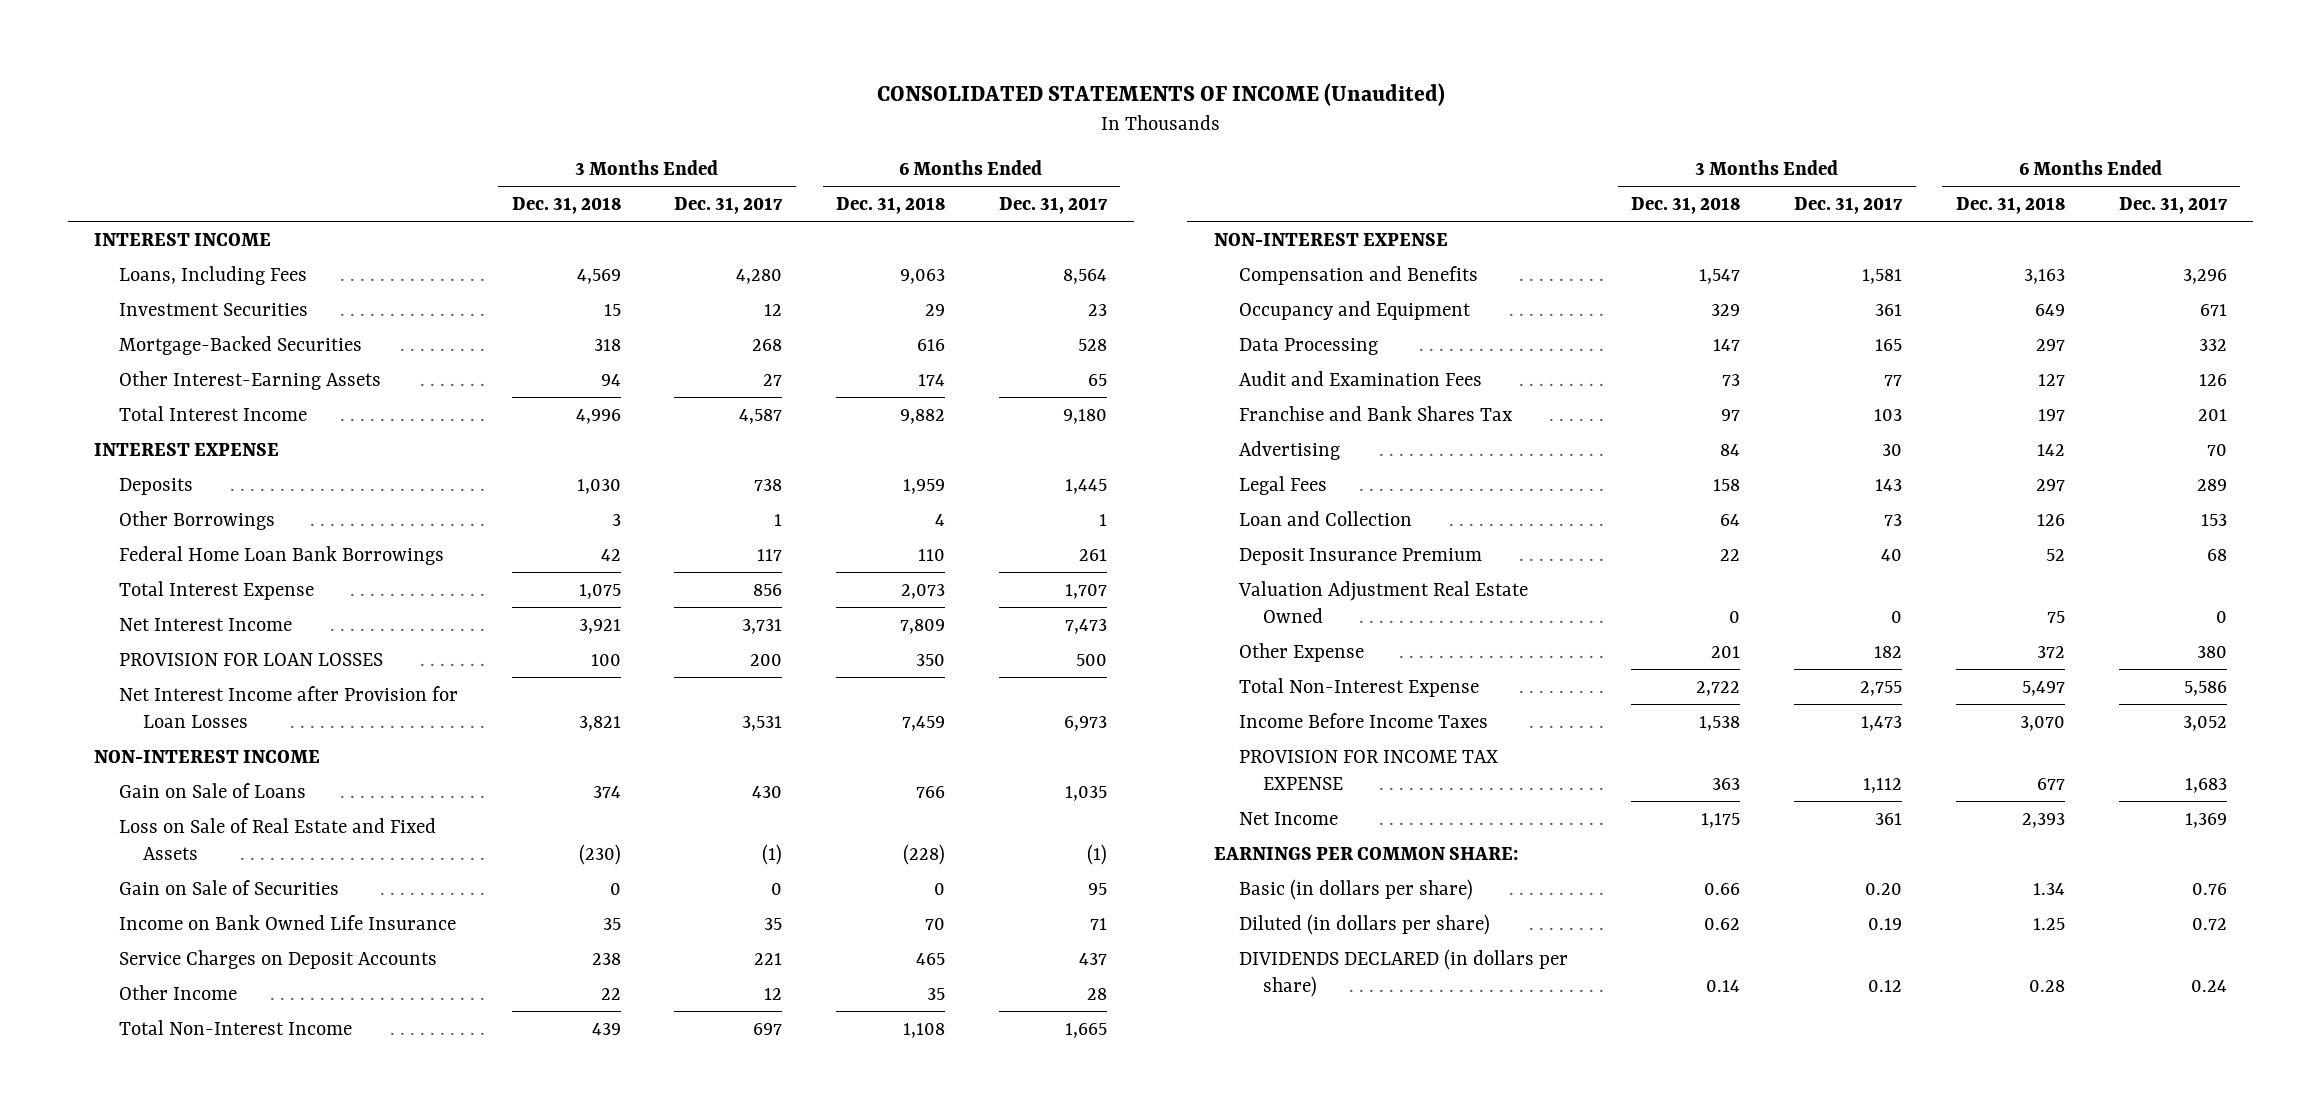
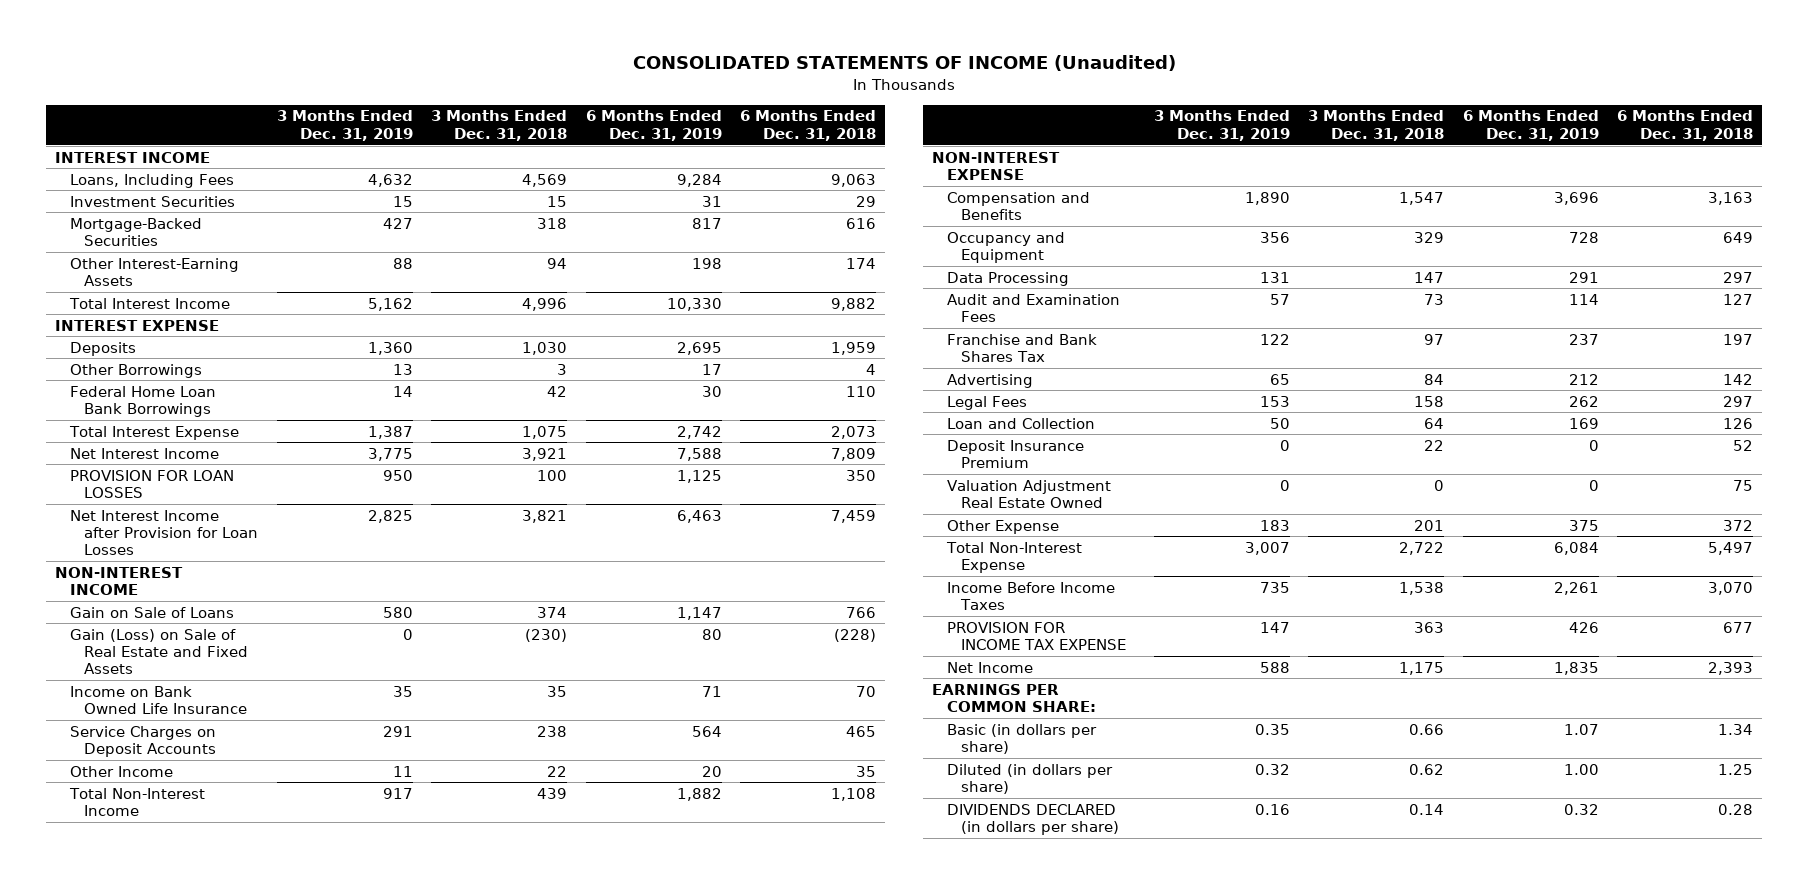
- | 3 Months Ended Dec. 31, 2018 | 3 Months Ended Dec. 31, 2017 | 6 Months Ended Dec. 31, 2018 | 6 Months Ended Dec. 31, 2017
+ | 3 Months Ended Dec. 31, 2019 | 3 Months Ended Dec. 31, 2018 | 6 Months Ended Dec. 31, 2019 | 6 Months Ended Dec. 31, 2018
- Loss on Sale of Real Estate and Fixed Assets | (230) | (1) | (228) | (1)
- Gain on Sale of Securities | 0 | 0 | 0 | 95
+ Gain (Loss) on Sale of Real Estate and Fixed Assets | 0 | (230) | 80 | (228)

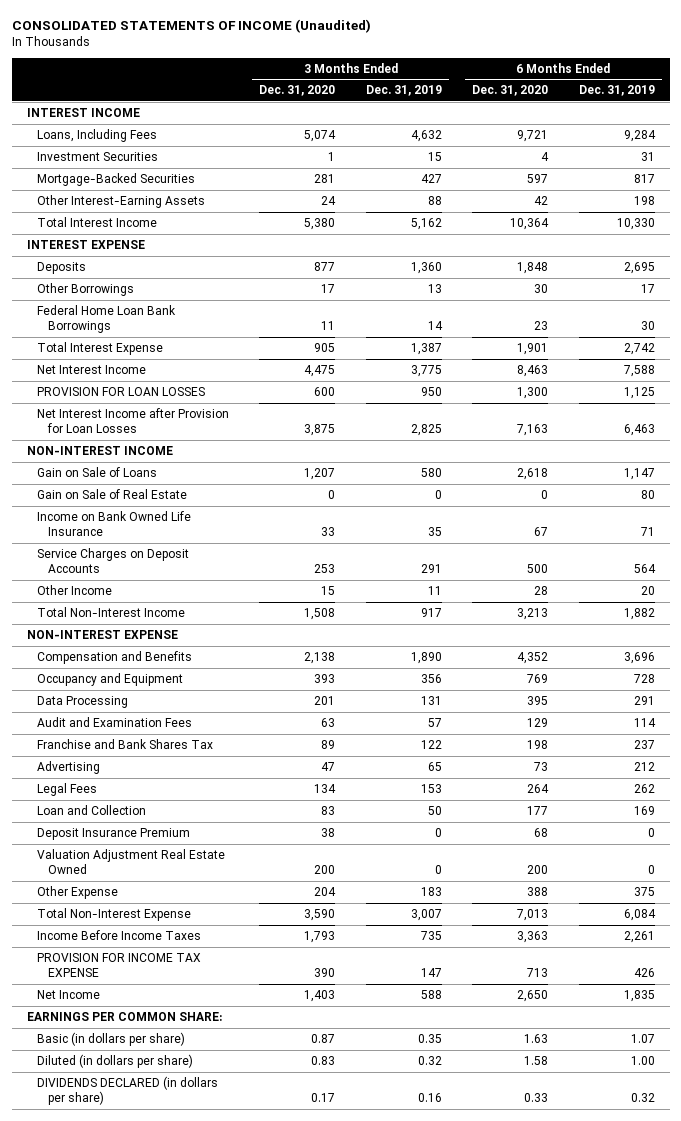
- | 3 Months Ended Dec. 31, 2019 | 3 Months Ended Dec. 31, 2018 | 6 Months Ended Dec. 31, 2019 | 6 Months Ended Dec. 31, 2018
+ | 3 Months Ended Dec. 31, 2020 | 3 Months Ended Dec. 31, 2019 | 6 Months Ended Dec. 31, 2020 | 6 Months Ended Dec. 31, 2019
- Gain (Loss) on Sale of Real Estate and Fixed Assets | 0 | (230) | 80 | (228)
+ Gain on Sale of Real Estate | 0 | 0 | 0 | 80

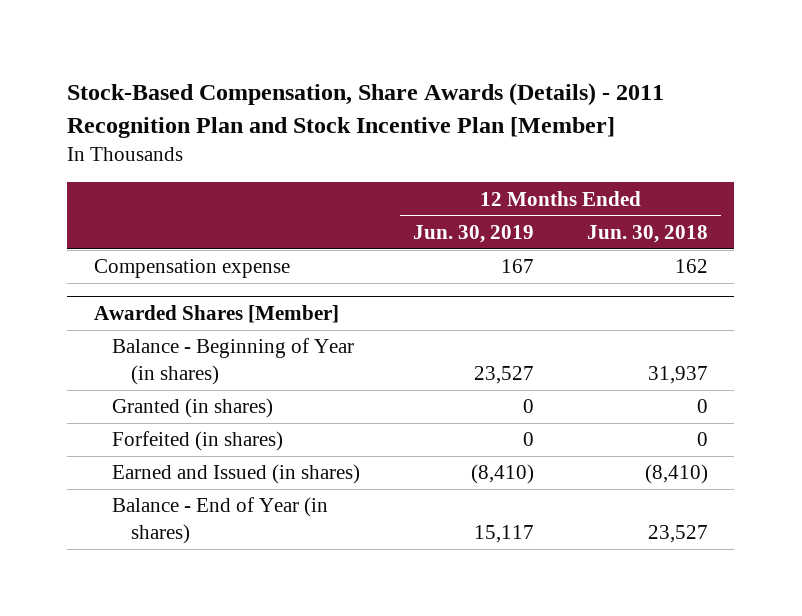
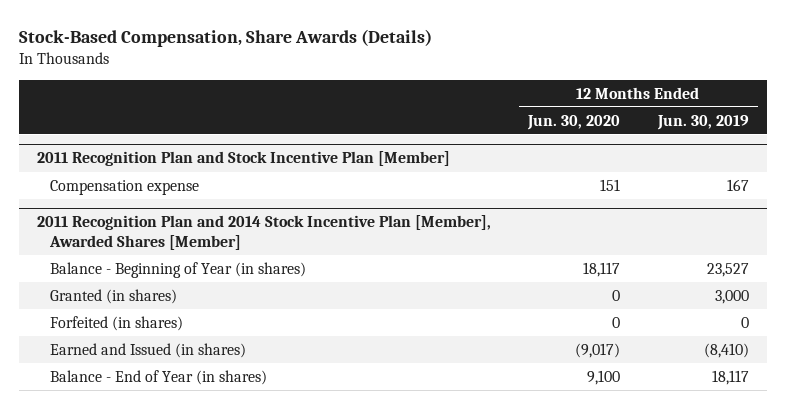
- Stock-Based Compensation, Share Awards (Details) - 2011 Recognition Plan and Stock Incentive Plan [Member]
+ Stock-Based Compensation, Share Awards (Details)
- | 12 Months Ended Jun. 30, 2019 | 12 Months Ended Jun. 30, 2018
+ | 12 Months Ended Jun. 30, 2020 | 12 Months Ended Jun. 30, 2019
+ 2011 Recognition Plan and Stock Incentive Plan [Member]
- Awarded Shares [Member]
+ 2011 Recognition Plan and 2014 Stock Incentive Plan [Member], Awarded Shares [Member]
- Granted (in shares) | 0 | 0
+ Granted (in shares) | 0 | 3,000
- Balance - End of Year (in shares) | 15,117 | 23,527
+ Balance - End of Year (in shares) | 9,100 | 18,117

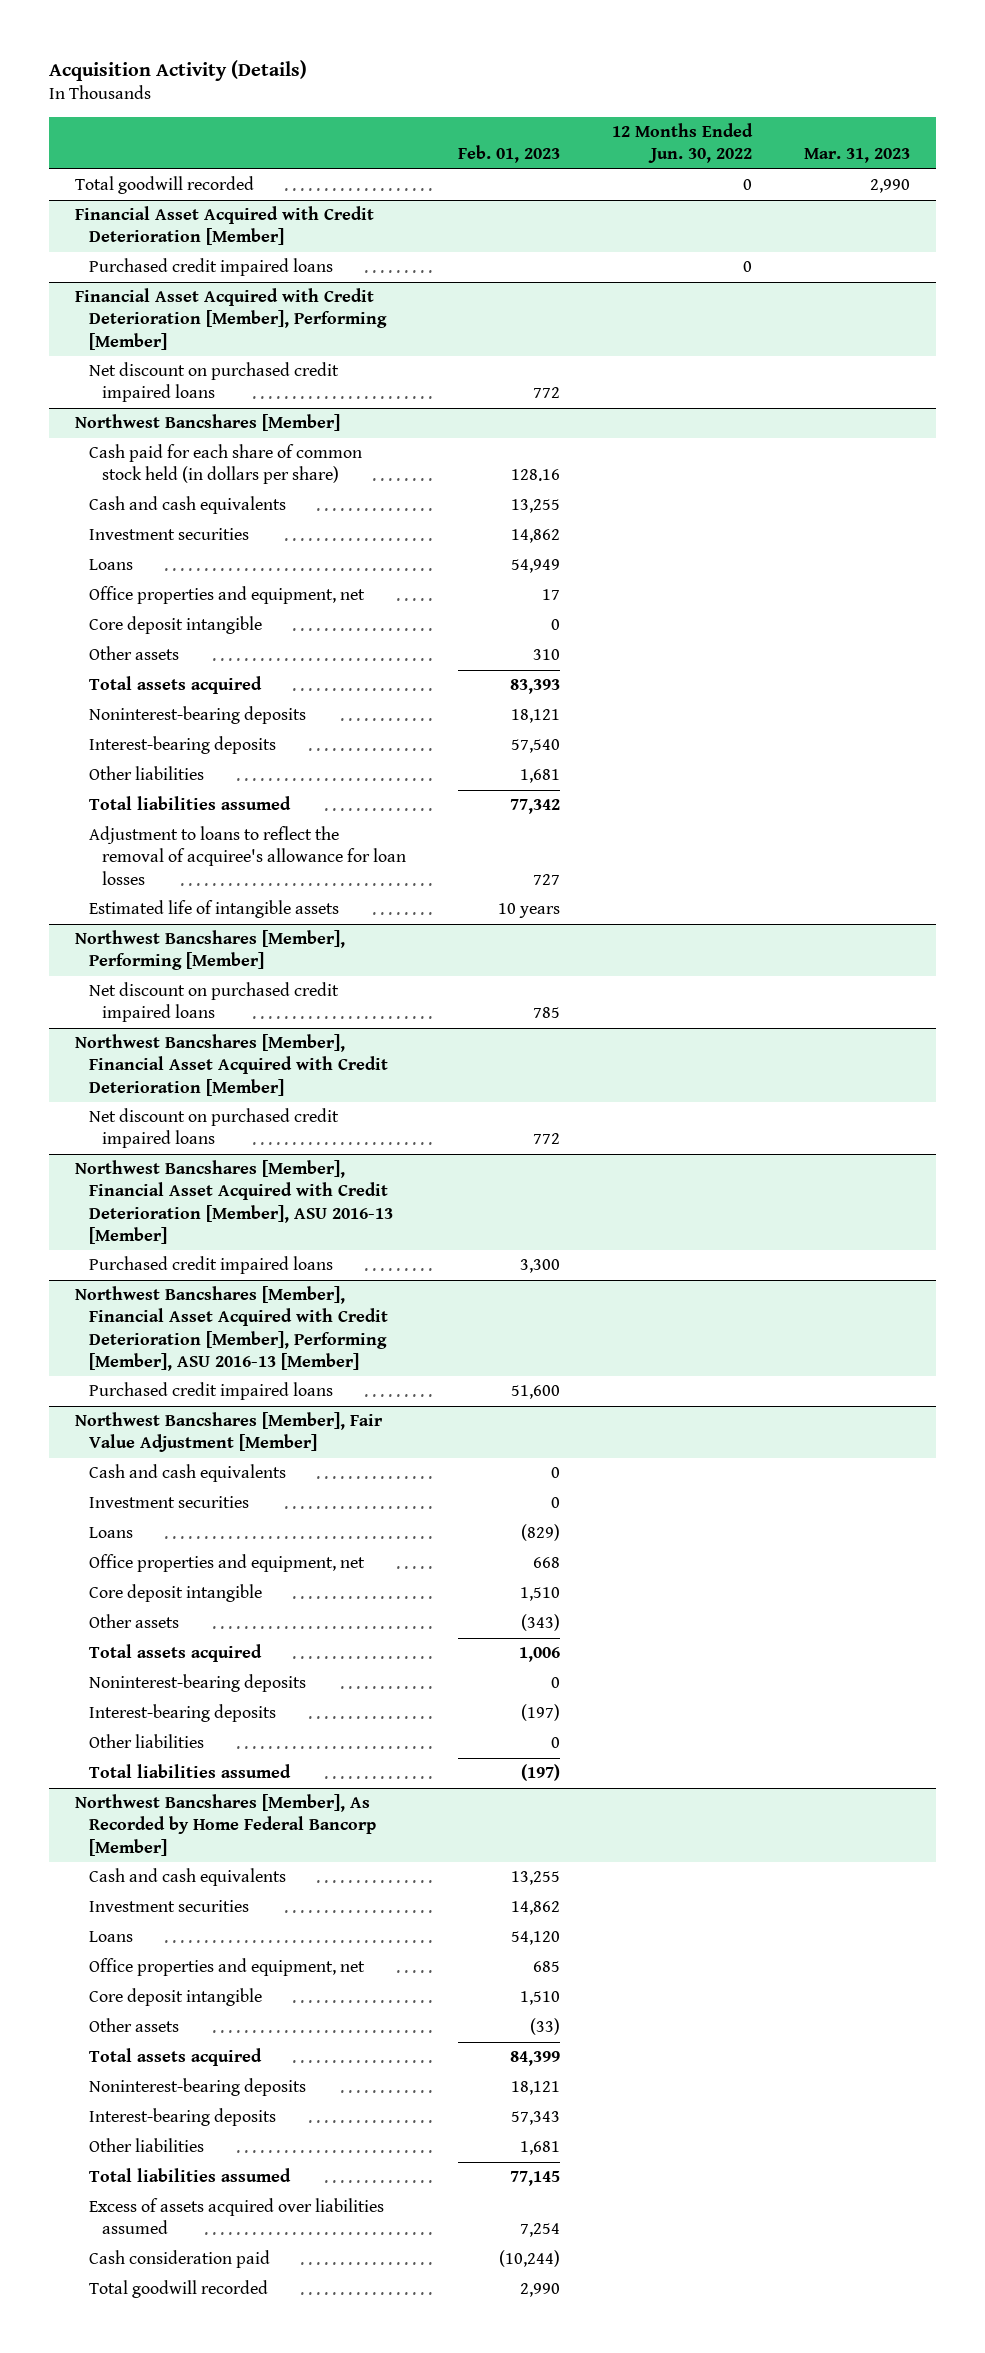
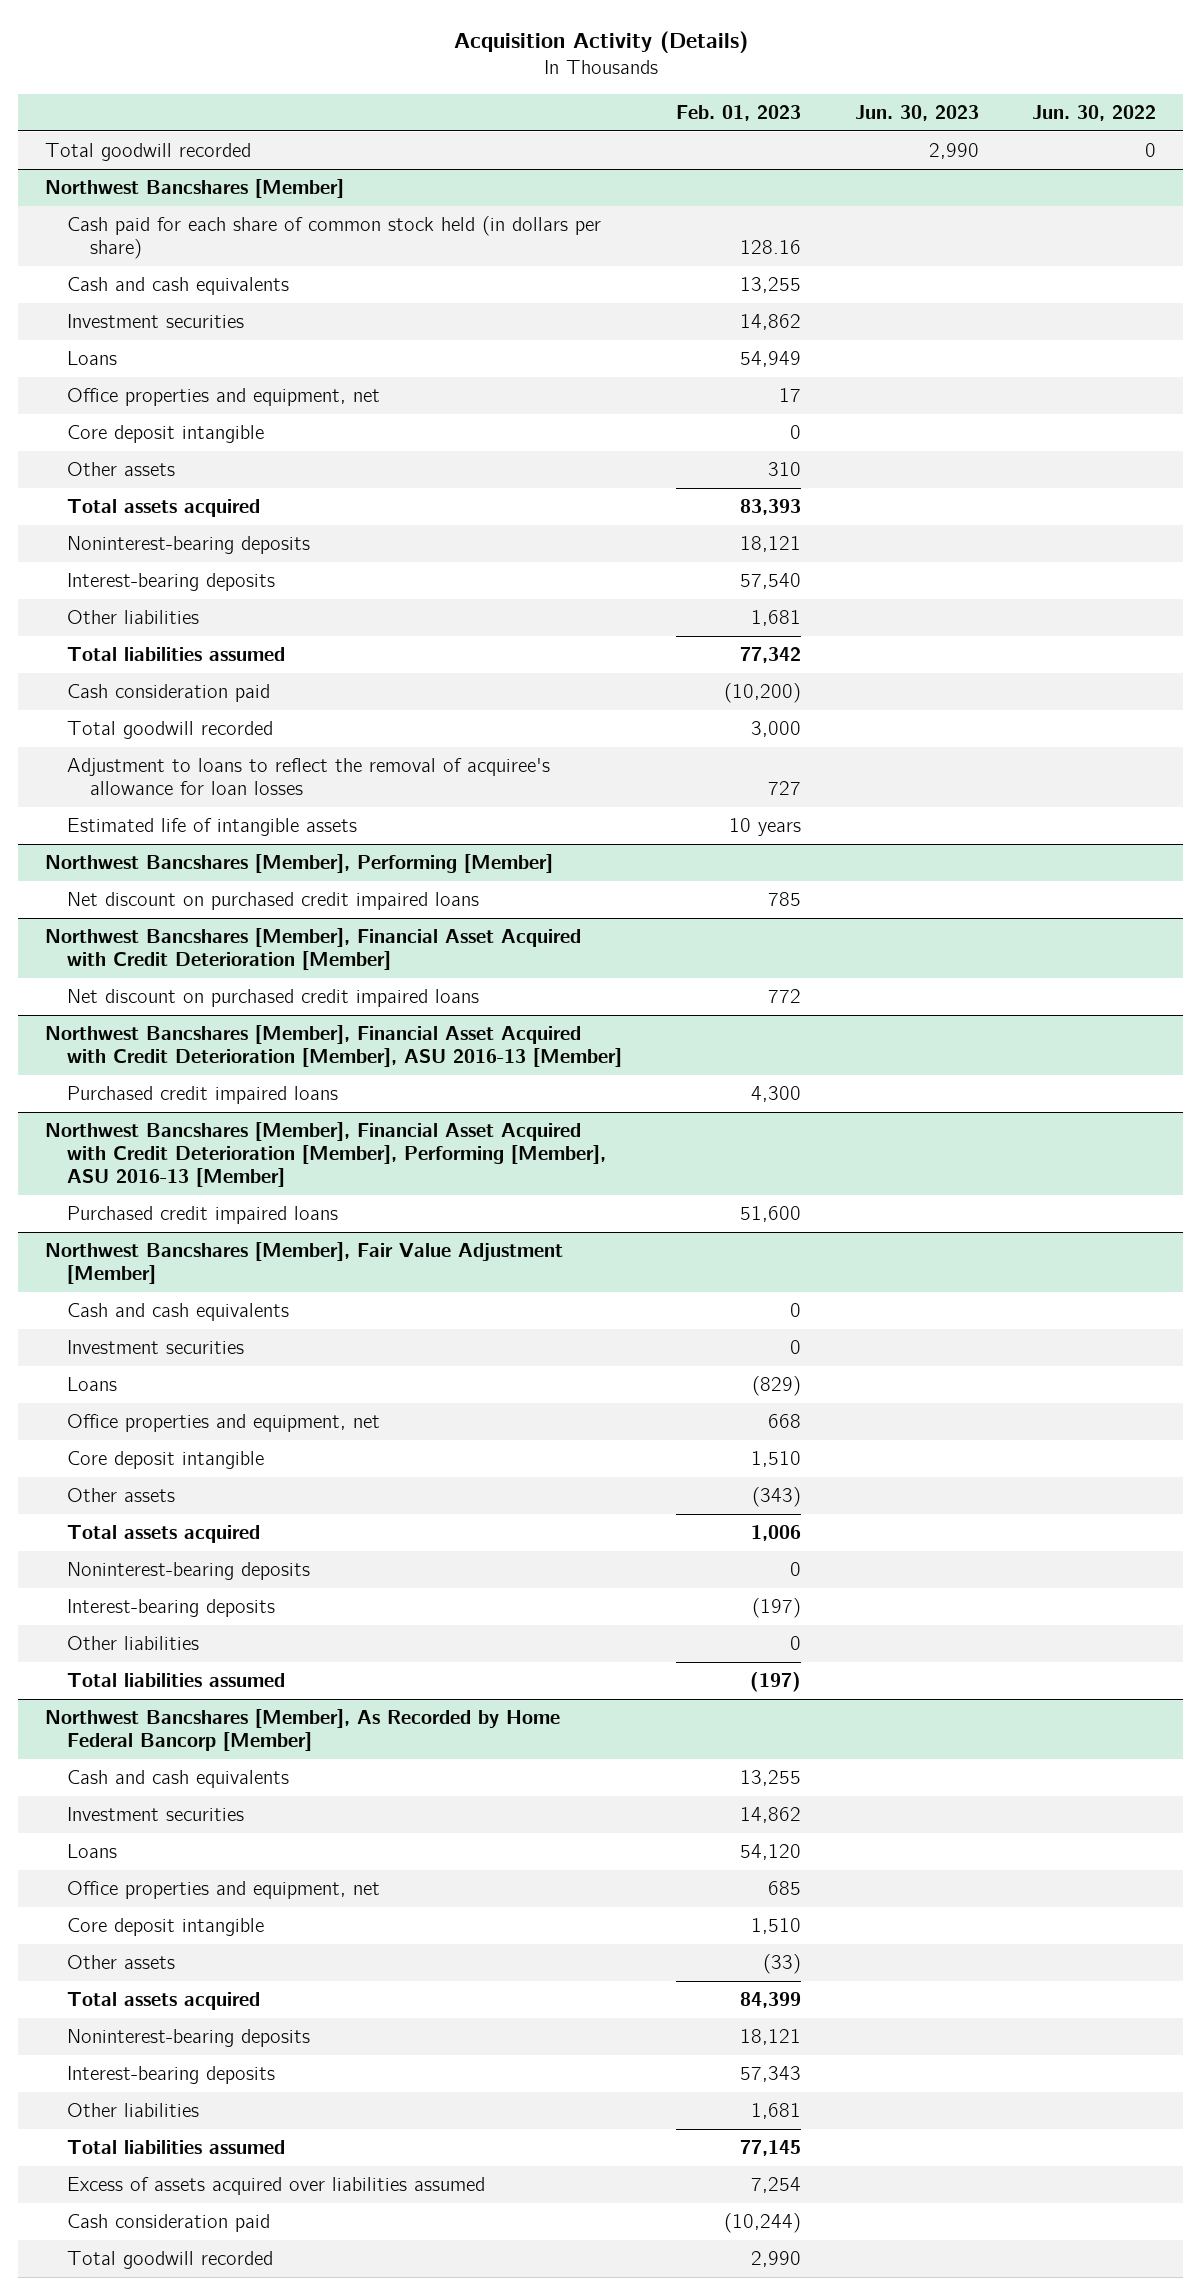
- | Feb. 01, 2023 | 12 Months Ended Jun. 30, 2022 | Mar. 31, 2023
+ | Feb. 01, 2023 | Jun. 30, 2023 | Jun. 30, 2022
- Financial Asset Acquired with Credit Deterioration [Member]
- Purchased credit impaired loans | | 0 |
- Financial Asset Acquired with Credit Deterioration [Member], Performing [Member]
- Net discount on purchased credit impaired loans | 772 | |
@ Northwest Bancshares [Member]
+ Cash consideration paid | (10,200) | |
+ Total goodwill recorded | 3,000 | |
@ Northwest Bancshares [Member], Financial Asset Acquired with Credit Deterioration [Member], ASU 2016-13 [Member]
- Purchased credit impaired loans | 3,300 | |
+ Purchased credit impaired loans | 4,300 | |

